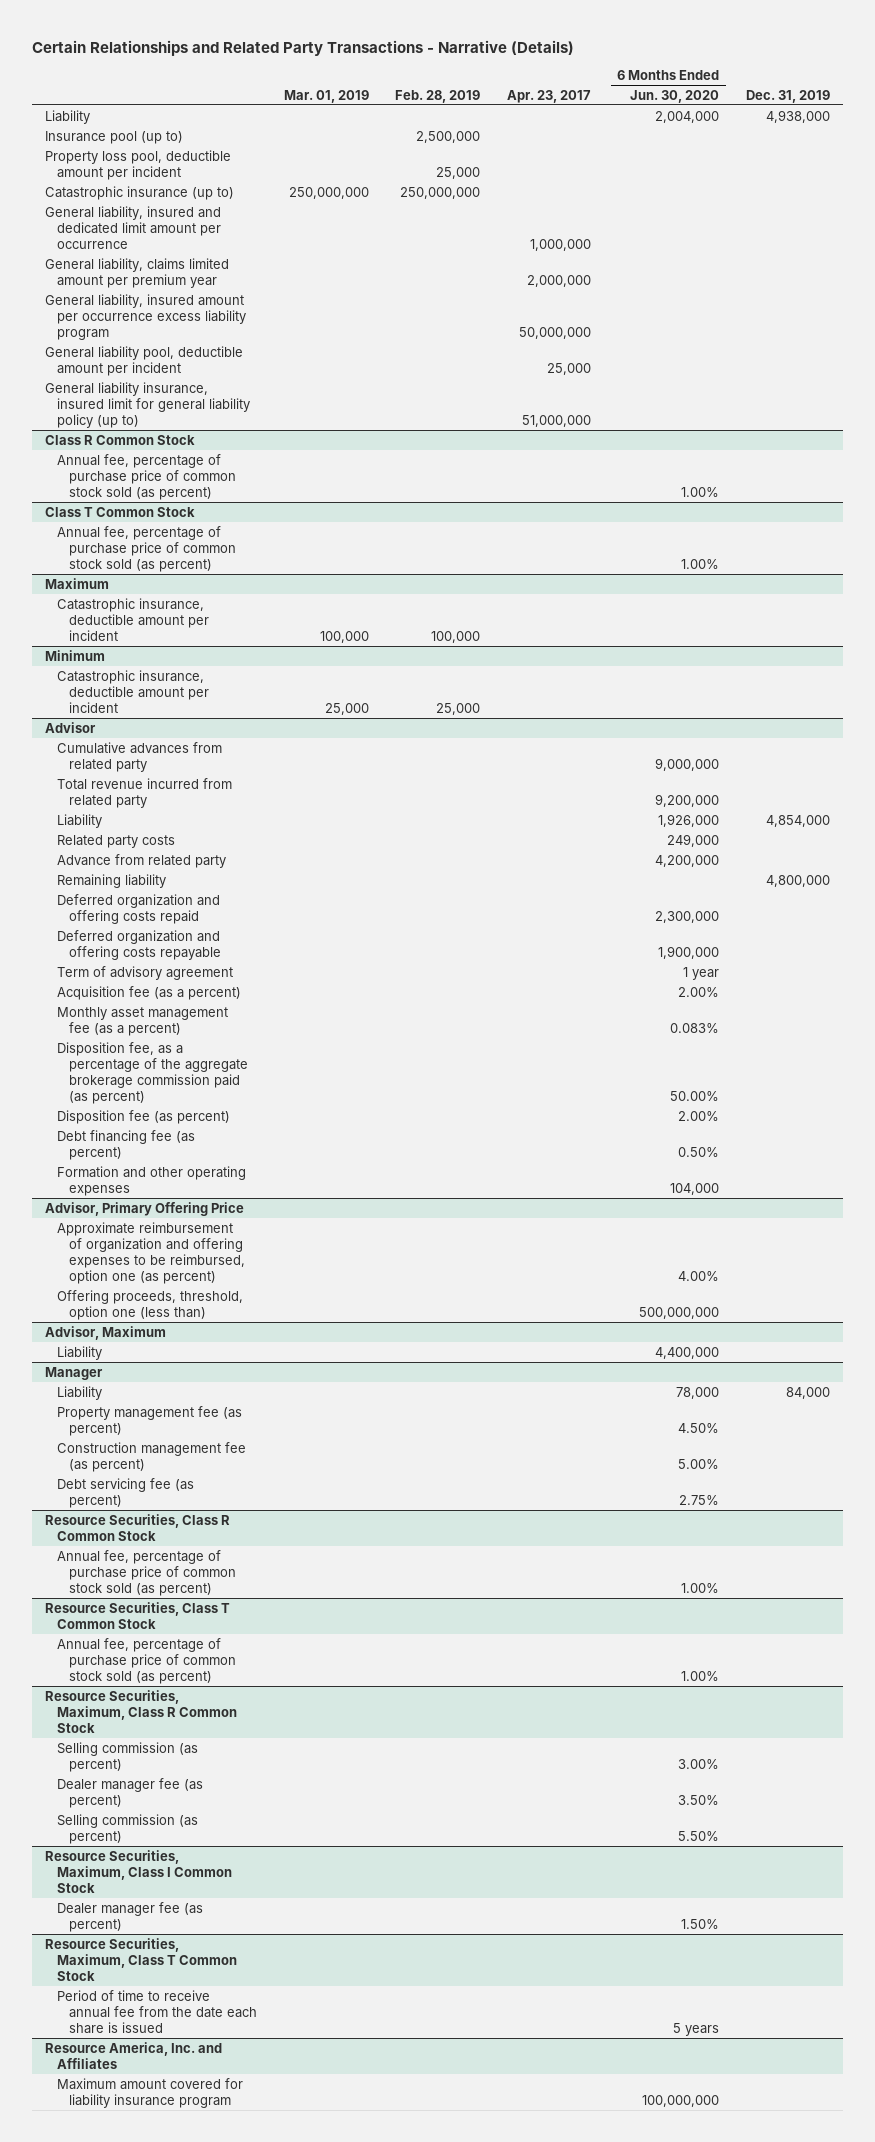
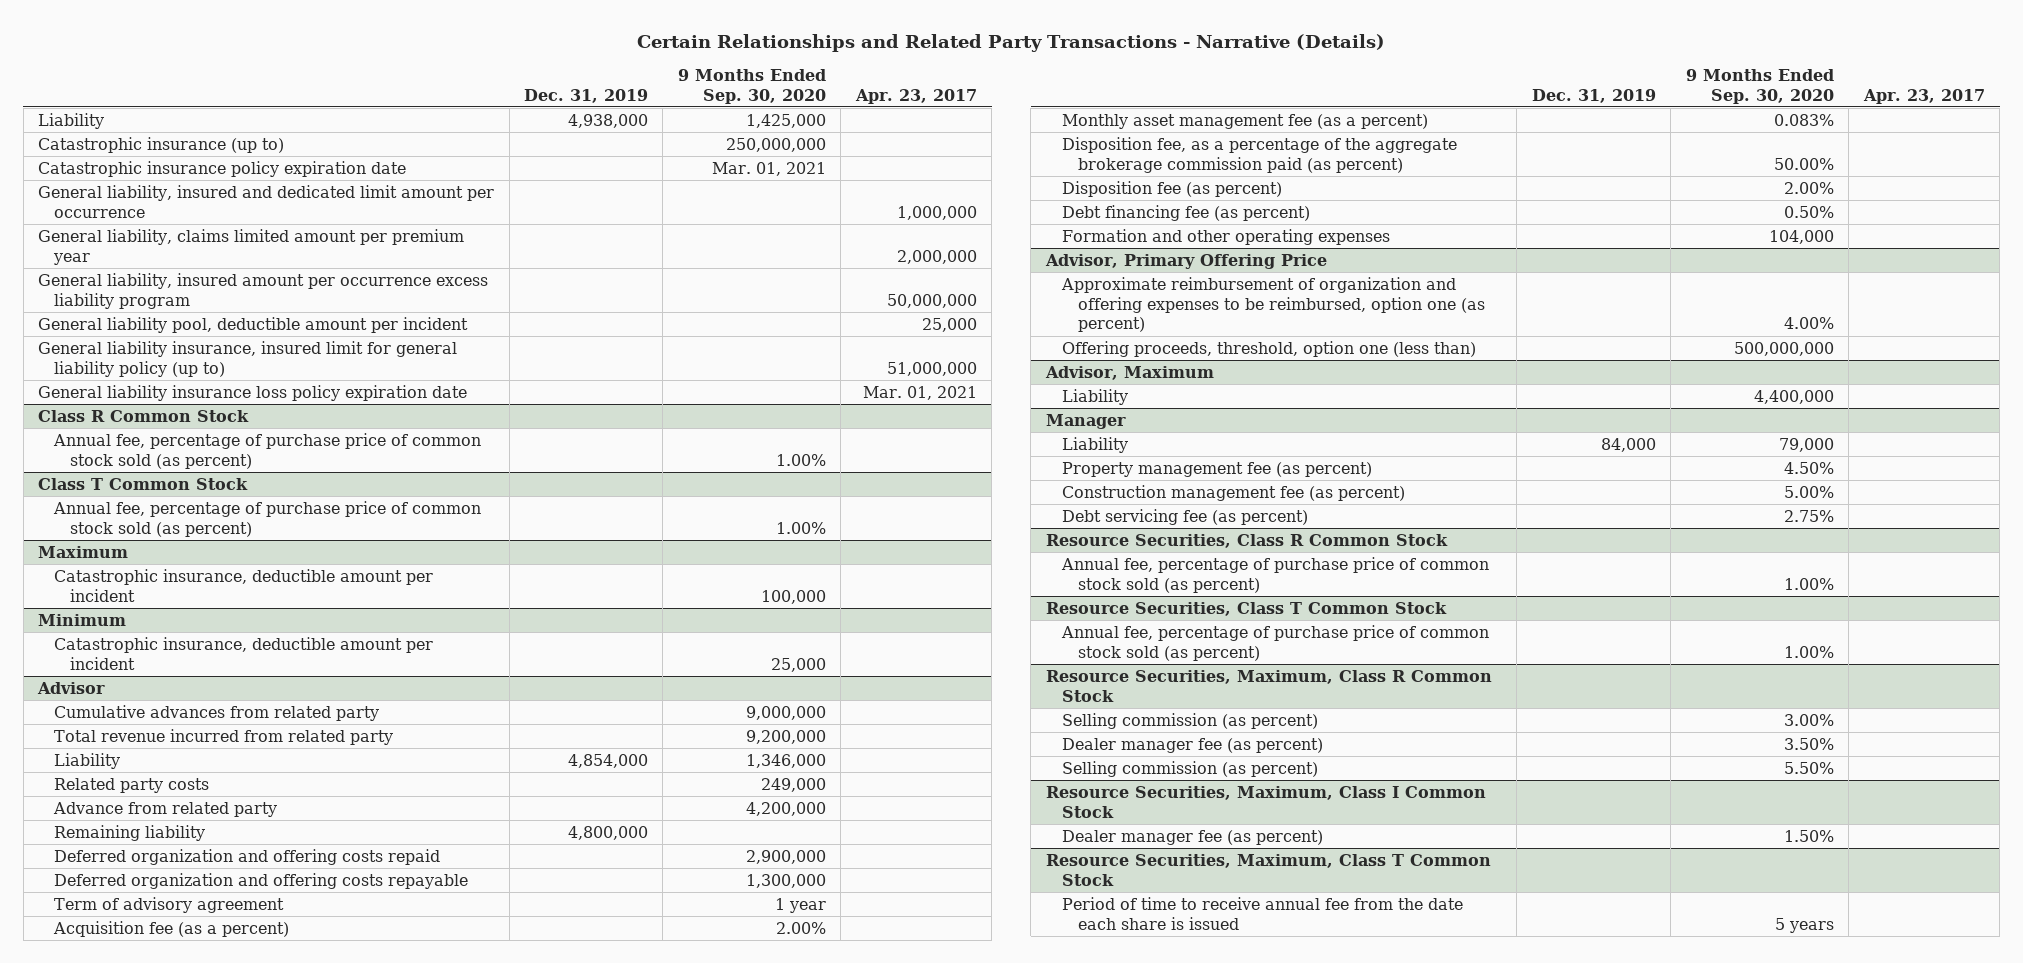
- | Mar. 01, 2019 | Feb. 28, 2019 | Apr. 23, 2017 | 6 Months Ended Jun. 30, 2020 | Dec. 31, 2019
+ | Dec. 31, 2019 | 9 Months Ended Sep. 30, 2020 | Apr. 23, 2017
- Insurance pool (up to) | | 2,500,000 | | |
- Property loss pool, deductible amount per incident | | 25,000 | | |
+ Catastrophic insurance policy expiration date | | Mar. 01, 2021 |
+ General liability insurance loss policy expiration date | | | Mar. 01, 2021
- Resource America, Inc. and Affiliates
- Maximum amount covered for liability insurance program | | | | 100,000,000 |

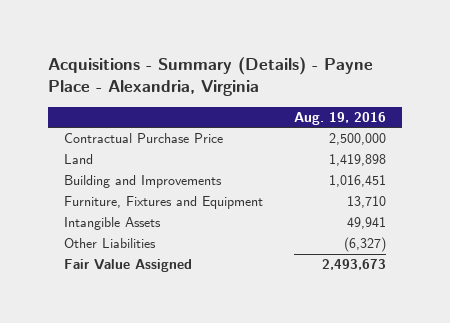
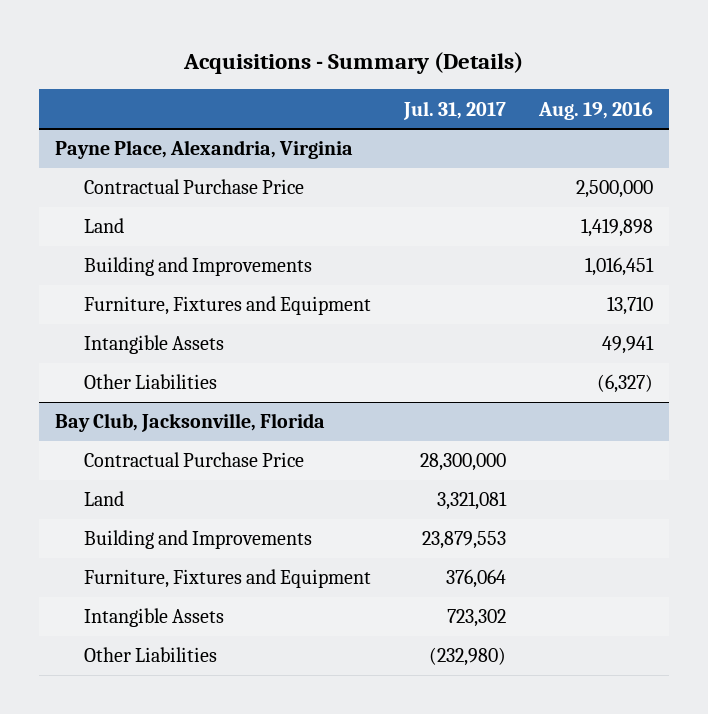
- Acquisitions - Summary (Details) - Payne Place - Alexandria, Virginia
+ Acquisitions - Summary (Details)
- | Aug. 19, 2016
+ | Jul. 31, 2017 | Aug. 19, 2016
+ Payne Place, Alexandria, Virginia
- Fair Value Assigned | 2,493,673
+ Bay Club, Jacksonville, Florida
+ Contractual Purchase Price | 28,300,000 |
+ Land | 3,321,081 |
+ Building and Improvements | 23,879,553 |
+ Furniture, Fixtures and Equipment | 376,064 |
+ Intangible Assets | 723,302 |
+ Other Liabilities | (232,980) |

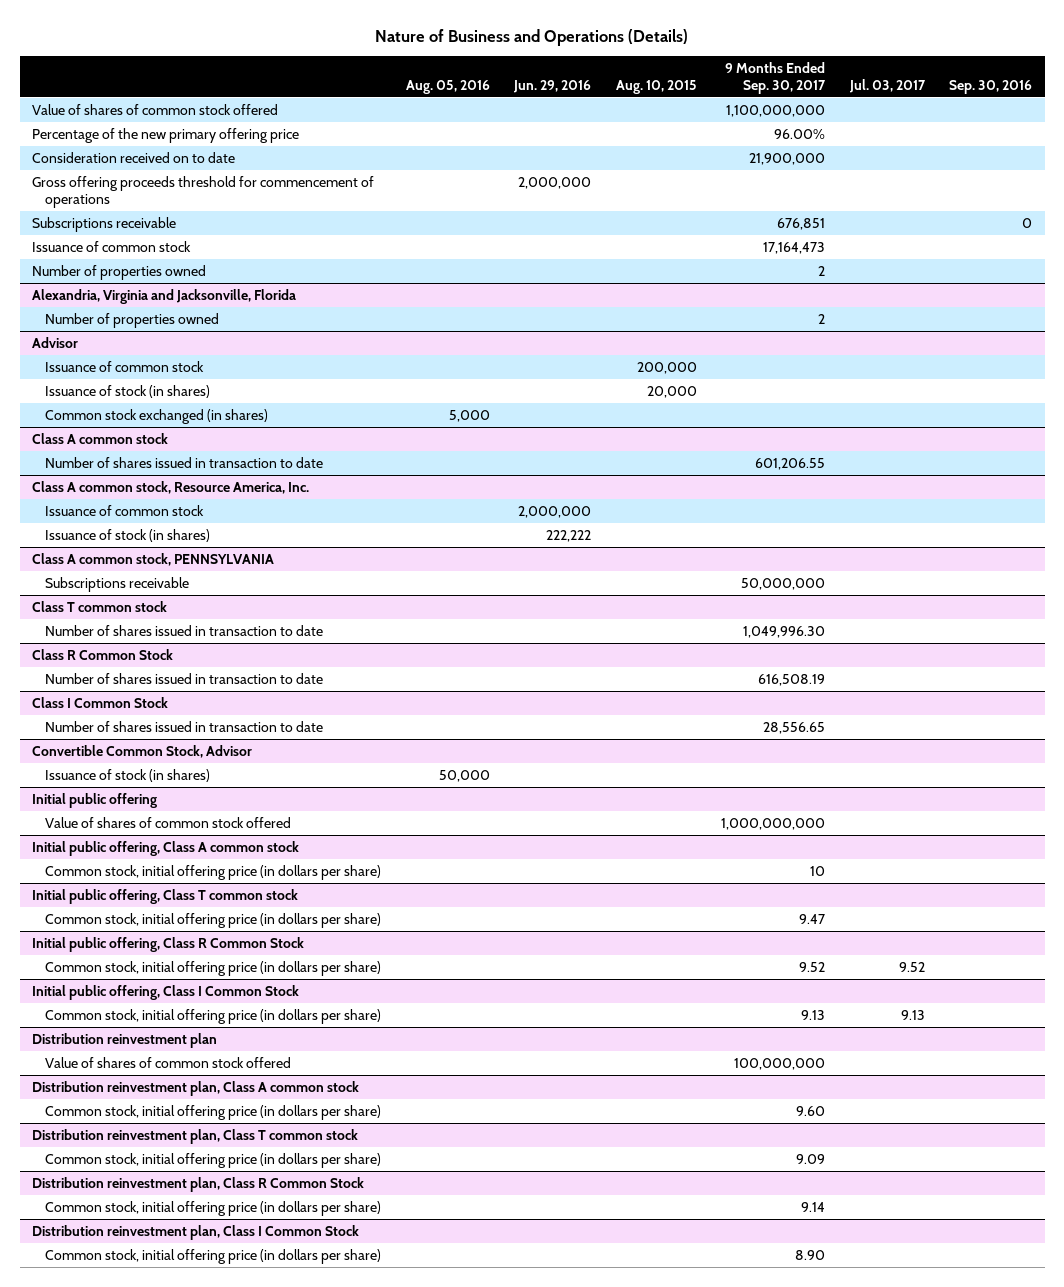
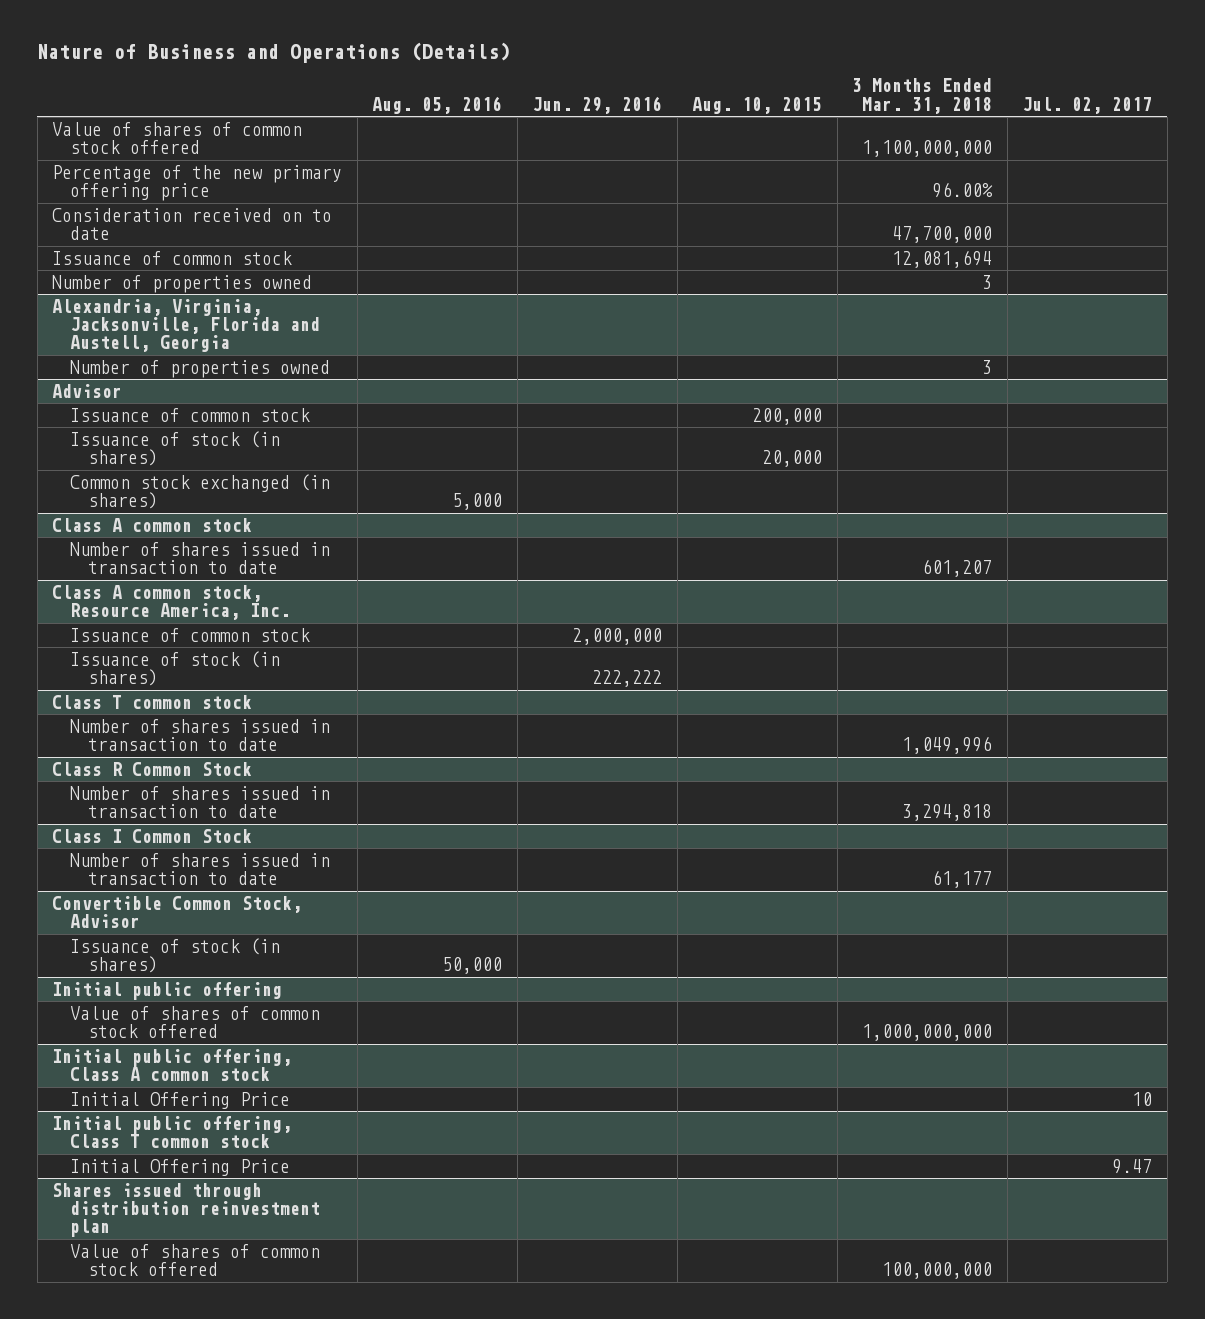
- | Aug. 05, 2016 | Jun. 29, 2016 | Aug. 10, 2015 | 9 Months Ended Sep. 30, 2017 | Jul. 03, 2017 | Sep. 30, 2016
+ | Aug. 05, 2016 | Jun. 29, 2016 | Aug. 10, 2015 | 3 Months Ended Mar. 31, 2018 | Jul. 02, 2017
- Gross offering proceeds threshold for commencement of operations | | 2,000,000 | | | |
- Subscriptions receivable | | | | 676,851 | | 0
- Alexandria, Virginia and Jacksonville, Florida
- Number of properties owned | | | | 2 | |
+ Alexandria, Virginia, Jacksonville, Florida and Austell, Georgia
+ Number of properties owned | | | | 3 |
- Class A common stock, PENNSYLVANIA
- Subscriptions receivable | | | | 50,000,000 | |
@ Initial public offering, Class A common stock
- Common stock, initial offering price (in dollars per share) | | | | 10 | |
+ Initial Offering Price | | | | | 10
@ Initial public offering, Class T common stock
- Common stock, initial offering price (in dollars per share) | | | | 9.47 | |
- Initial public offering, Class R Common Stock
- Common stock, initial offering price (in dollars per share) | | | | 9.52 | 9.52 |
- Initial public offering, Class I Common Stock
- Common stock, initial offering price (in dollars per share) | | | | 9.13 | 9.13 |
- Distribution reinvestment plan
@ Initial public offering, Class T common stock
+ Initial Offering Price | | | | | 9.47
+ Shares issued through distribution reinvestment plan
- Distribution reinvestment plan, Class A common stock
- Common stock, initial offering price (in dollars per share) | | | | 9.60 | |
- Distribution reinvestment plan, Class T common stock
- Common stock, initial offering price (in dollars per share) | | | | 9.09 | |
- Distribution reinvestment plan, Class R Common Stock
- Common stock, initial offering price (in dollars per share) | | | | 9.14 | |
- Distribution reinvestment plan, Class I Common Stock
- Common stock, initial offering price (in dollars per share) | | | | 8.90 | |

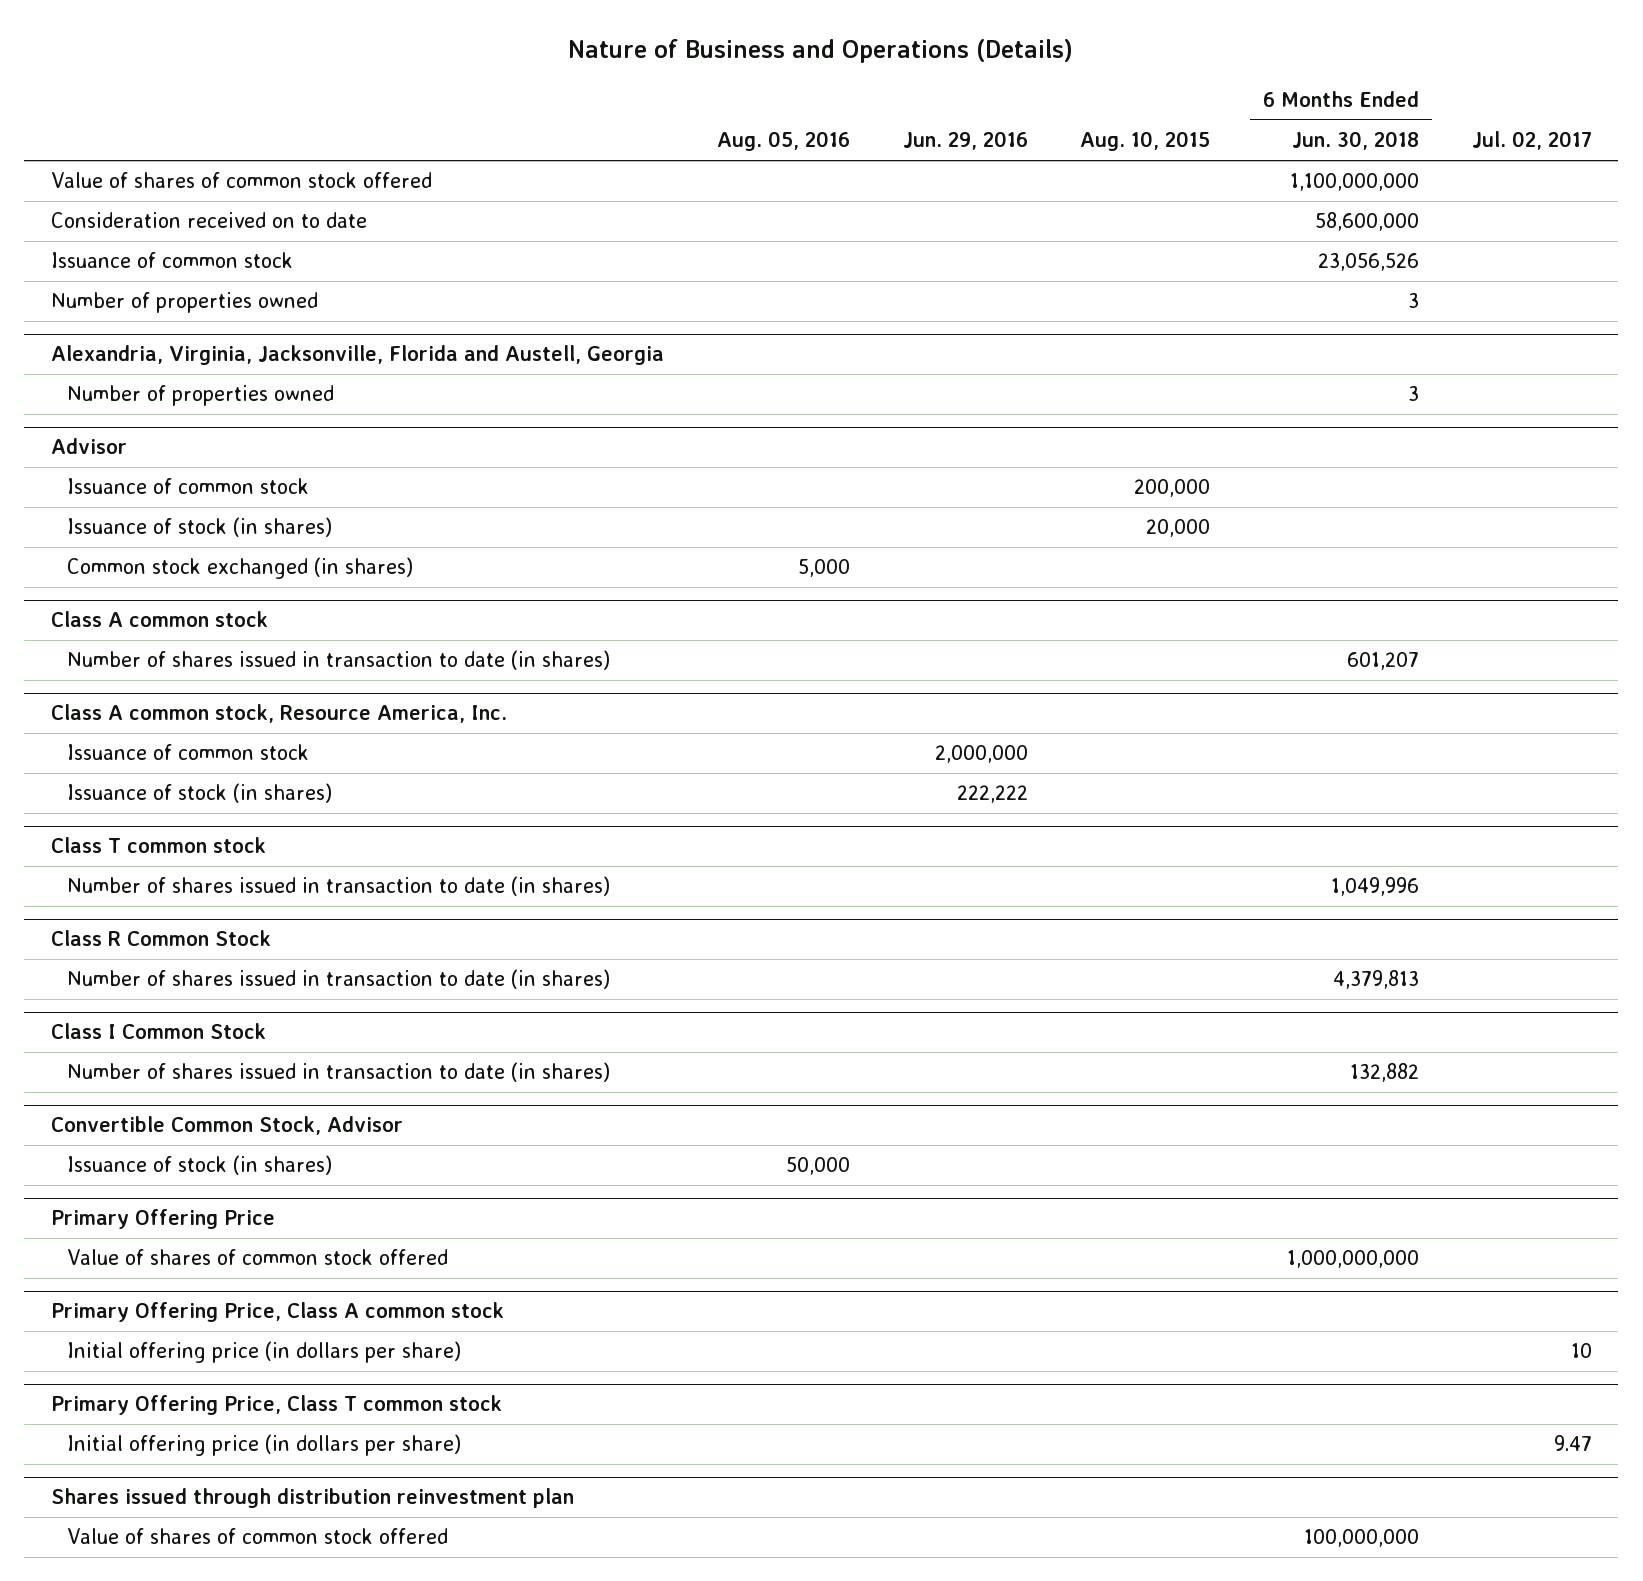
- | Aug. 05, 2016 | Jun. 29, 2016 | Aug. 10, 2015 | 3 Months Ended Mar. 31, 2018 | Jul. 02, 2017
+ | Aug. 05, 2016 | Jun. 29, 2016 | Aug. 10, 2015 | 6 Months Ended Jun. 30, 2018 | Jul. 02, 2017
- Percentage of the new primary offering price | | | | 96.00% |
@ Class A common stock
- Number of shares issued in transaction to date | | | | 601,207 |
+ Number of shares issued in transaction to date (in shares) | | | | 601,207 |
@ Class T common stock
- Number of shares issued in transaction to date | | | | 1,049,996 |
+ Number of shares issued in transaction to date (in shares) | | | | 1,049,996 |
@ Class R Common Stock
- Number of shares issued in transaction to date | | | | 3,294,818 |
+ Number of shares issued in transaction to date (in shares) | | | | 4,379,813 |
@ Class I Common Stock
- Number of shares issued in transaction to date | | | | 61,177 |
+ Number of shares issued in transaction to date (in shares) | | | | 132,882 |
- Initial public offering
+ Primary Offering Price
- Initial public offering, Class A common stock
- Initial Offering Price | | | | | 10
- Initial public offering, Class T common stock
- Initial Offering Price | | | | | 9.47
+ Primary Offering Price, Class A common stock
+ Initial offering price (in dollars per share) | | | | | 10
+ Primary Offering Price, Class T common stock
+ Initial offering price (in dollars per share) | | | | | 9.47

